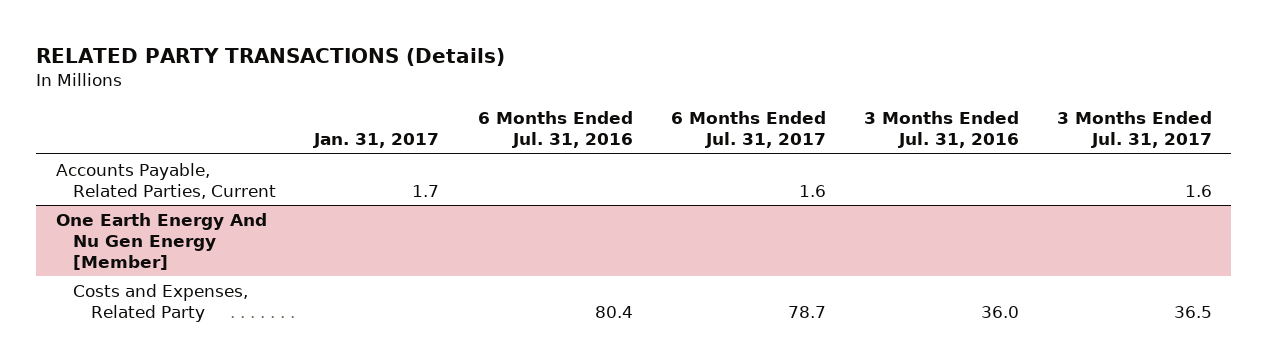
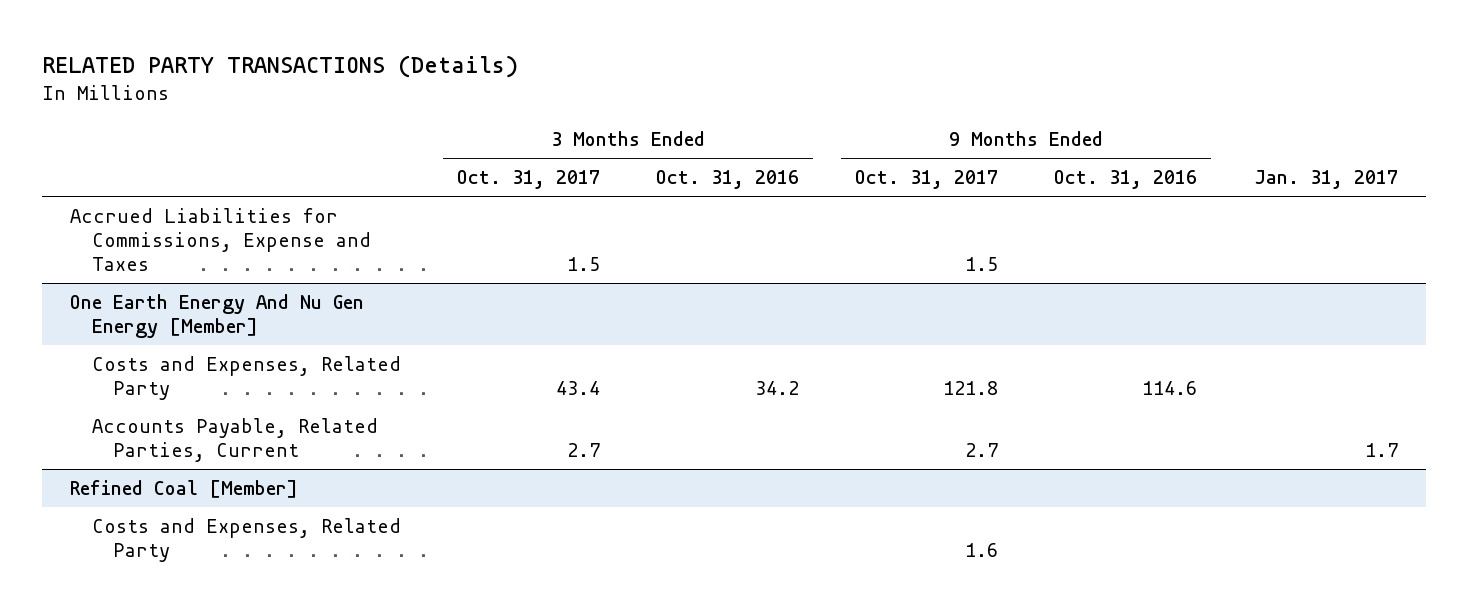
- | Jan. 31, 2017 | 6 Months Ended Jul. 31, 2016 | 6 Months Ended Jul. 31, 2017 | 3 Months Ended Jul. 31, 2016 | 3 Months Ended Jul. 31, 2017
+ | 3 Months Ended Oct. 31, 2017 | 3 Months Ended Oct. 31, 2016 | 9 Months Ended Oct. 31, 2017 | 9 Months Ended Oct. 31, 2016 | Jan. 31, 2017
- Accounts Payable, Related Parties, Current | 1.7 | | 1.6 | | 1.6
+ Accrued Liabilities for Commissions, Expense and Taxes | 1.5 | | 1.5 | |
@ One Earth Energy And Nu Gen Energy [Member]
+ Accounts Payable, Related Parties, Current | 2.7 | | 2.7 | | 1.7
+ Refined Coal [Member]
+ Costs and Expenses, Related Party | | | 1.6 | |

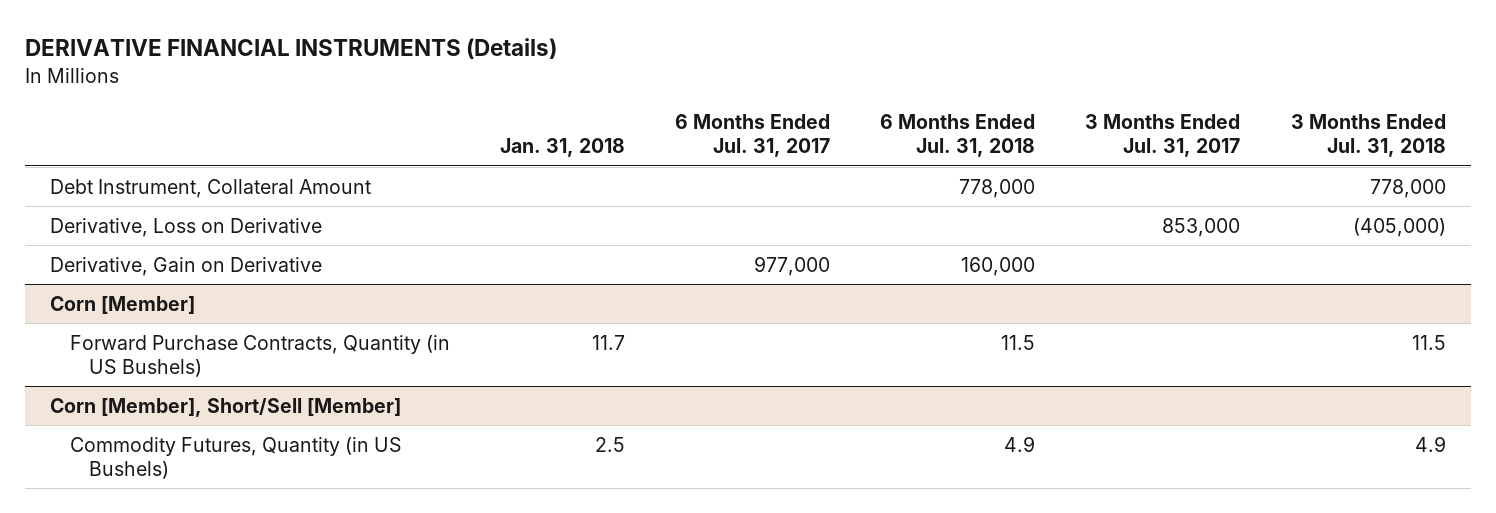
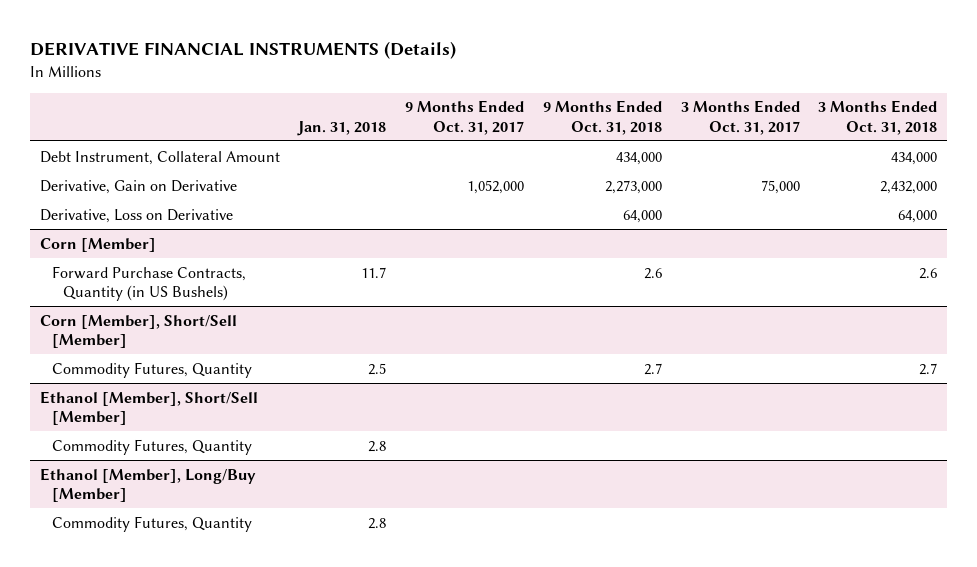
- | Jan. 31, 2018 | 6 Months Ended Jul. 31, 2017 | 6 Months Ended Jul. 31, 2018 | 3 Months Ended Jul. 31, 2017 | 3 Months Ended Jul. 31, 2018
+ | Jan. 31, 2018 | 9 Months Ended Oct. 31, 2017 | 9 Months Ended Oct. 31, 2018 | 3 Months Ended Oct. 31, 2017 | 3 Months Ended Oct. 31, 2018
moved down: Derivative, Loss on Derivative | | | 64,000 | | 64,000
@ Corn [Member], Short/Sell [Member]
- Commodity Futures, Quantity (in US Bushels) | 2.5 | | 4.9 | | 4.9
+ Commodity Futures, Quantity | 2.5 | | 2.7 | | 2.7
+ Ethanol [Member], Short/Sell [Member]
+ Commodity Futures, Quantity | 2.8 | | | |
+ Ethanol [Member], Long/Buy [Member]
+ Commodity Futures, Quantity | 2.8 | | | |

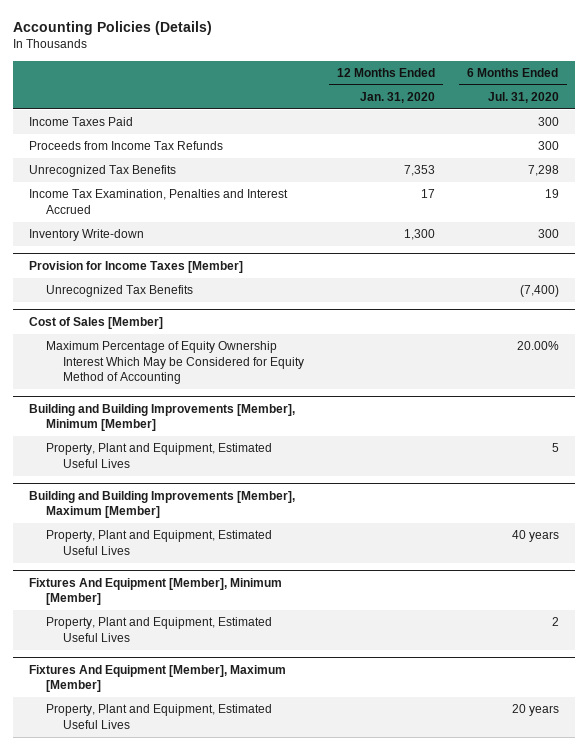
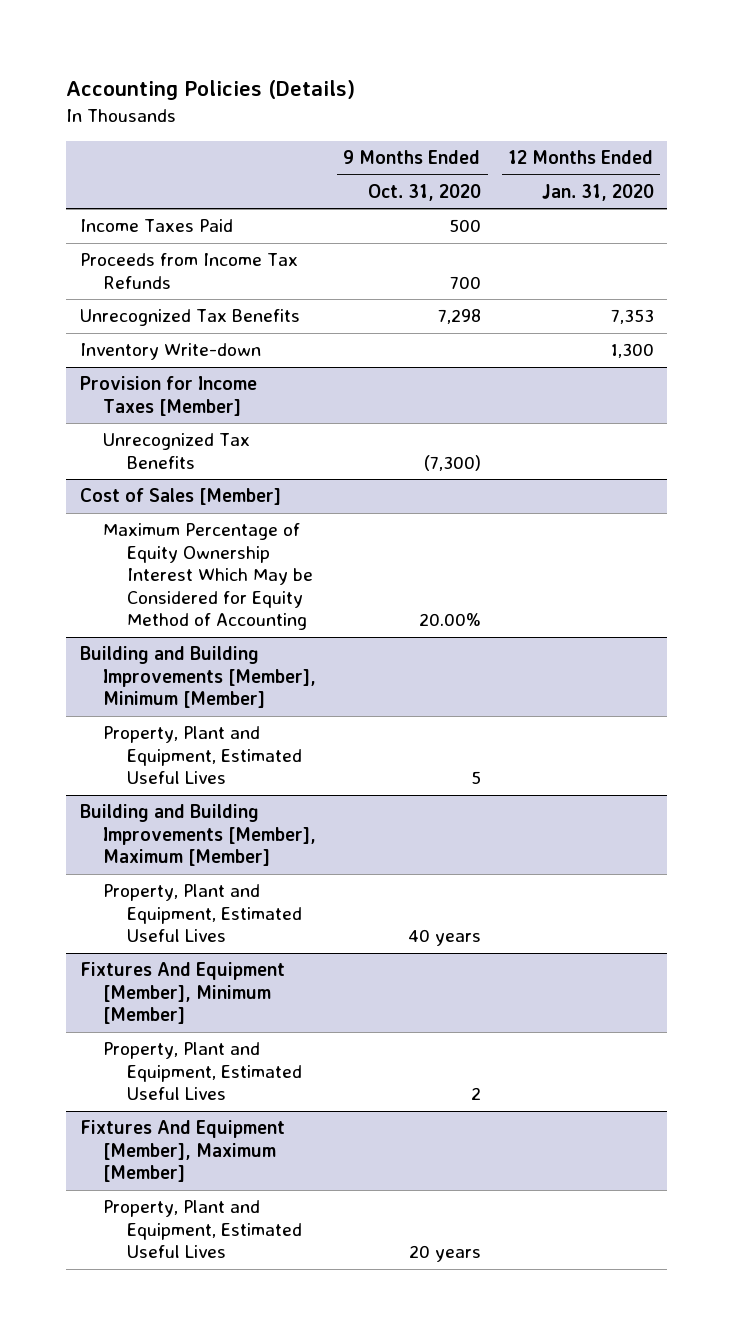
- | 12 Months Ended Jan. 31, 2020 | 6 Months Ended Jul. 31, 2020
+ | 9 Months Ended Oct. 31, 2020 | 12 Months Ended Jan. 31, 2020
- Income Tax Examination, Penalties and Interest Accrued | 17 | 19

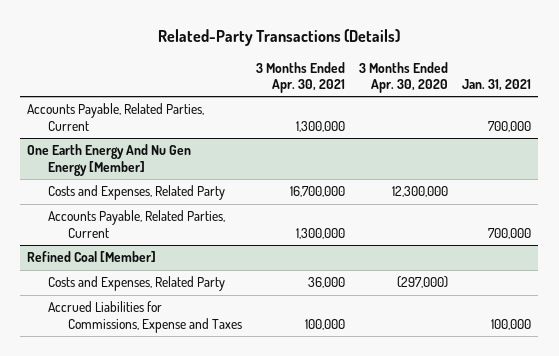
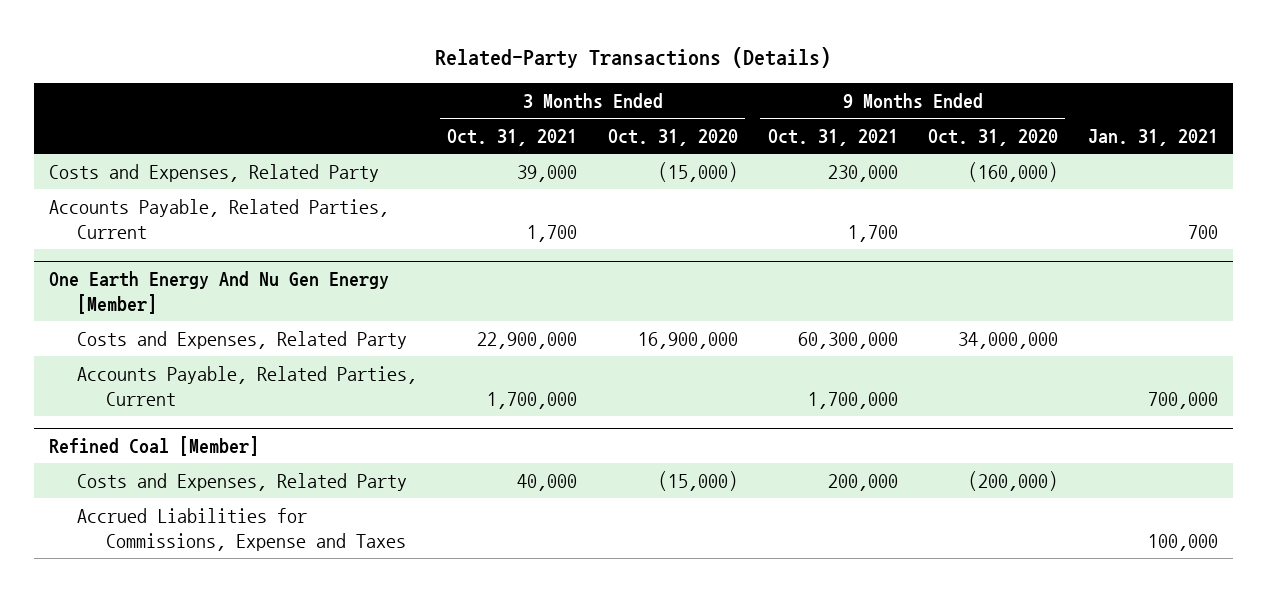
- | 3 Months Ended Apr. 30, 2021 | 3 Months Ended Apr. 30, 2020 | Jan. 31, 2021
+ | 3 Months Ended Oct. 31, 2021 | 3 Months Ended Oct. 31, 2020 | 9 Months Ended Oct. 31, 2021 | 9 Months Ended Oct. 31, 2020 | Jan. 31, 2021
- Accounts Payable, Related Parties, Current | 1,300,000 | | 700,000
+ Costs and Expenses, Related Party | 39,000 | (15,000) | 230,000 | (160,000) |
+ Accounts Payable, Related Parties, Current | 1,700 | | 1,700 | | 700

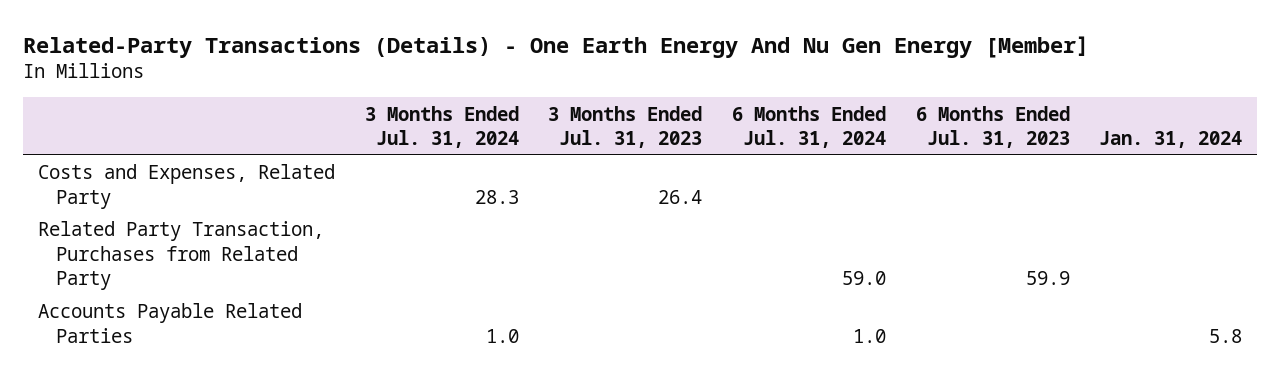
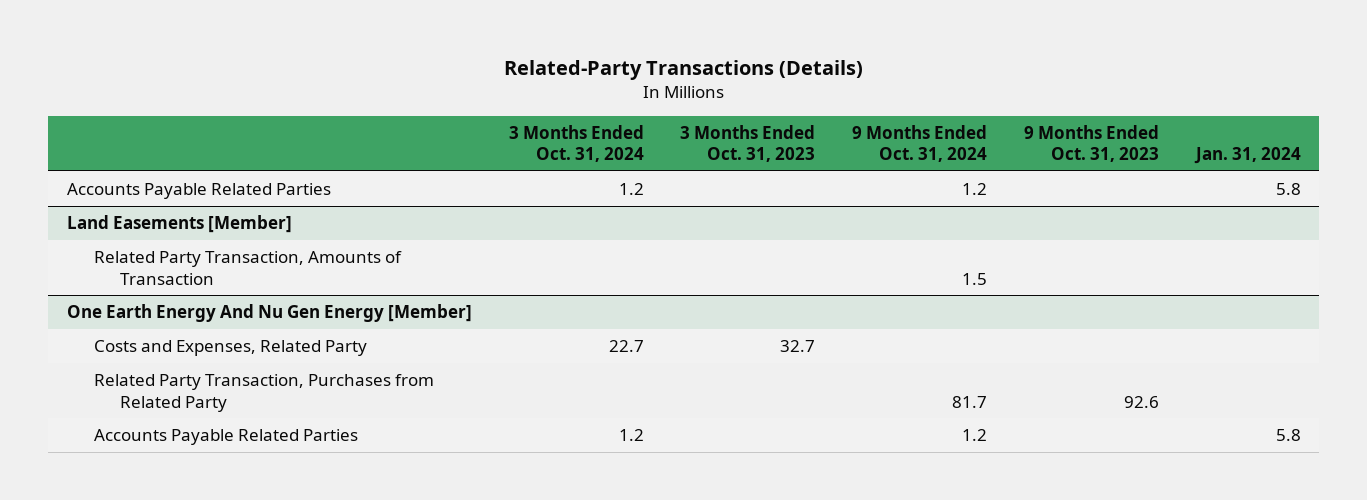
- Related-Party Transactions (Details) - One Earth Energy And Nu Gen Energy [Member]
+ Related-Party Transactions (Details)
- | 3 Months Ended Jul. 31, 2024 | 3 Months Ended Jul. 31, 2023 | 6 Months Ended Jul. 31, 2024 | 6 Months Ended Jul. 31, 2023 | Jan. 31, 2024
+ | 3 Months Ended Oct. 31, 2024 | 3 Months Ended Oct. 31, 2023 | 9 Months Ended Oct. 31, 2024 | 9 Months Ended Oct. 31, 2023 | Jan. 31, 2024
- Costs and Expenses, Related Party | 28.3 | 26.4 | | |
- Related Party Transaction, Purchases from Related Party | | | 59.0 | 59.9 |
+ Land Easements [Member]
+ Related Party Transaction, Amounts of Transaction | | | 1.5 | |
+ One Earth Energy And Nu Gen Energy [Member]
+ Costs and Expenses, Related Party | 22.7 | 32.7 | | |
+ Related Party Transaction, Purchases from Related Party | | | 81.7 | 92.6 |
+ Accounts Payable Related Parties | 1.2 | | 1.2 | | 5.8

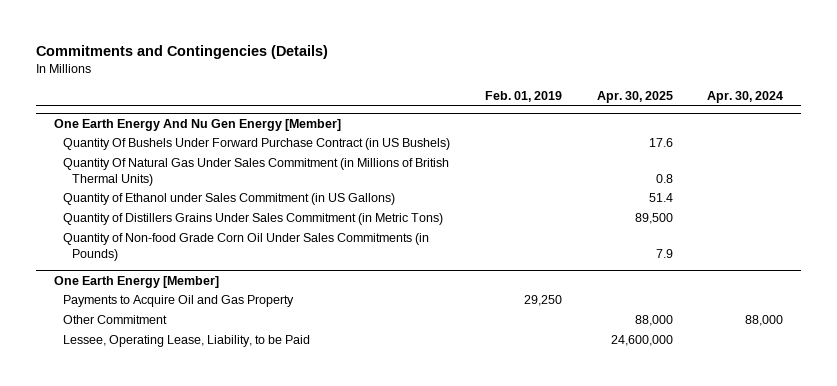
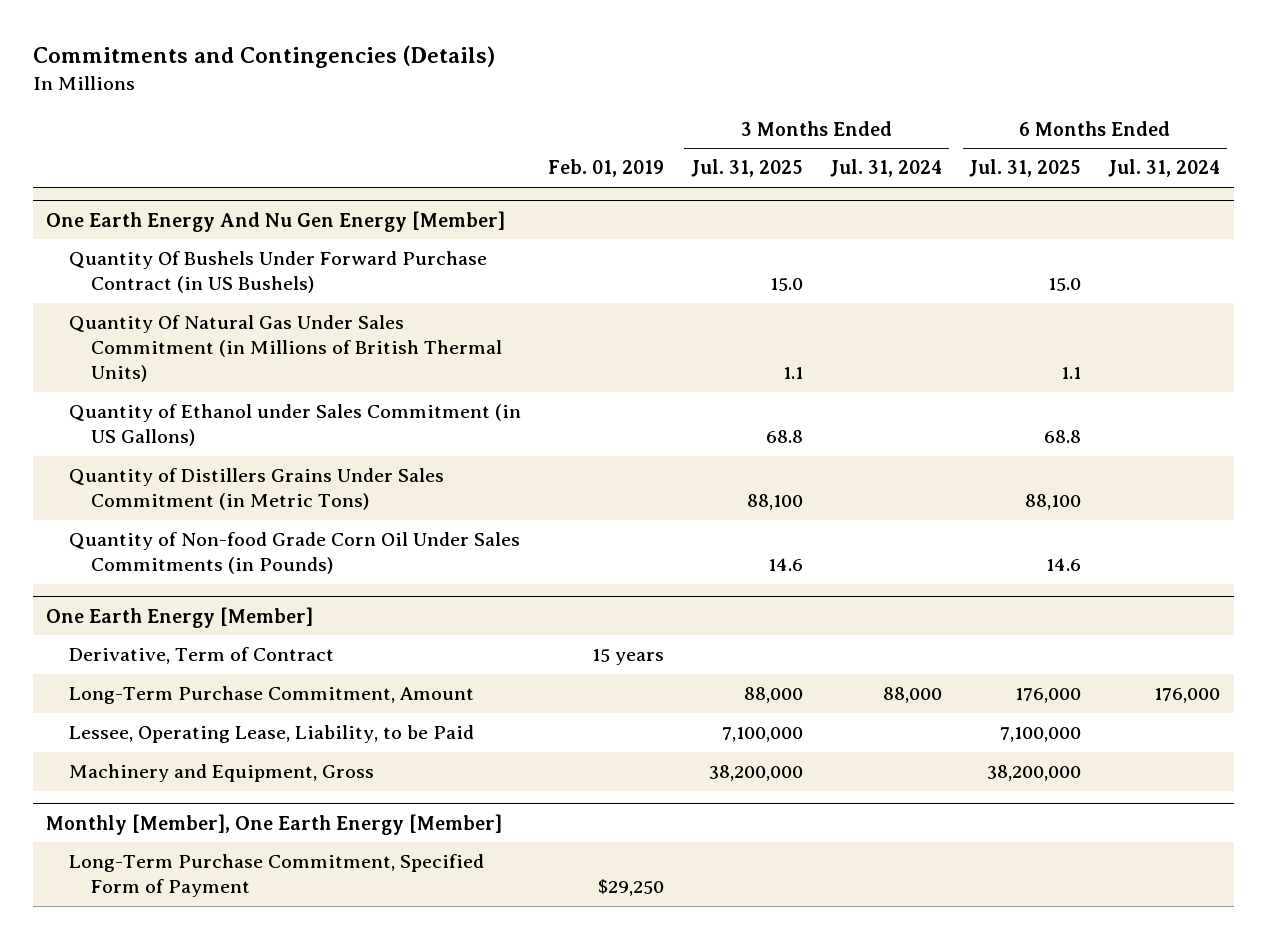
- | Feb. 01, 2019 | Apr. 30, 2025 | Apr. 30, 2024
+ | Feb. 01, 2019 | 3 Months Ended Jul. 31, 2025 | 3 Months Ended Jul. 31, 2024 | 6 Months Ended Jul. 31, 2025 | 6 Months Ended Jul. 31, 2024
@ One Earth Energy [Member]
- Payments to Acquire Oil and Gas Property | 29,250 | |
- Other Commitment | | 88,000 | 88,000
+ Derivative, Term of Contract | 15 years | | | |
+ Long-Term Purchase Commitment, Amount | | 88,000 | 88,000 | 176,000 | 176,000
+ Machinery and Equipment, Gross | | 38,200,000 | | 38,200,000 |
+ Monthly [Member], One Earth Energy [Member]
+ Long-Term Purchase Commitment, Specified Form of Payment | $29,250 | | | |

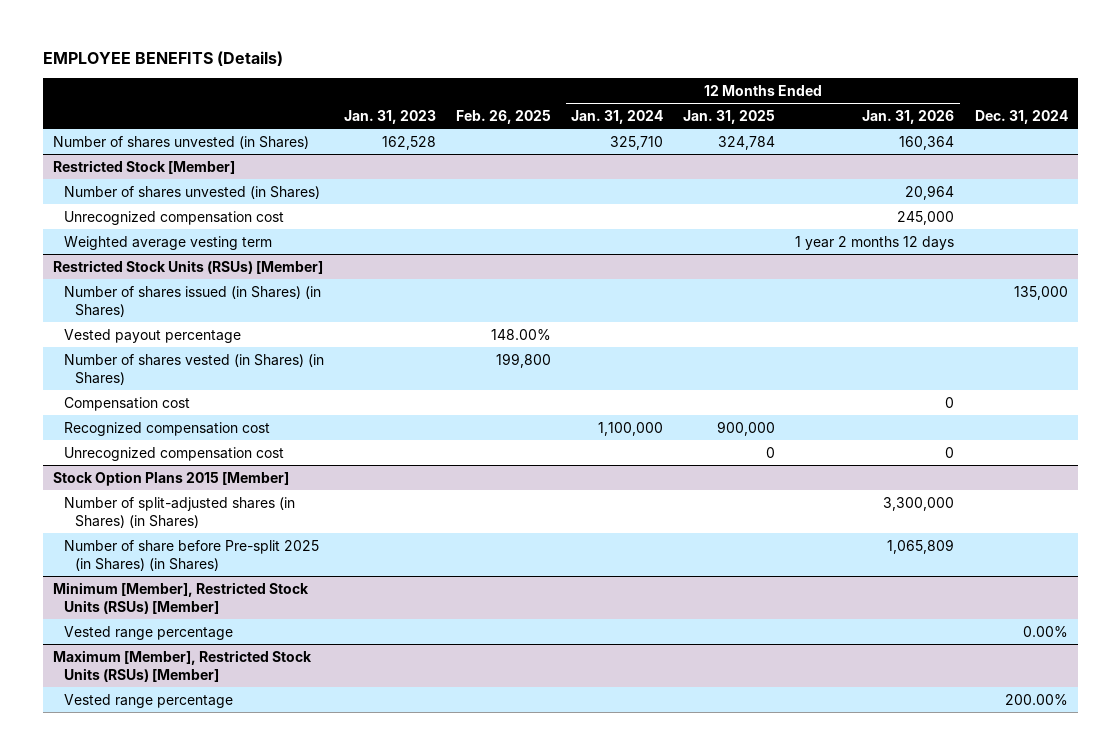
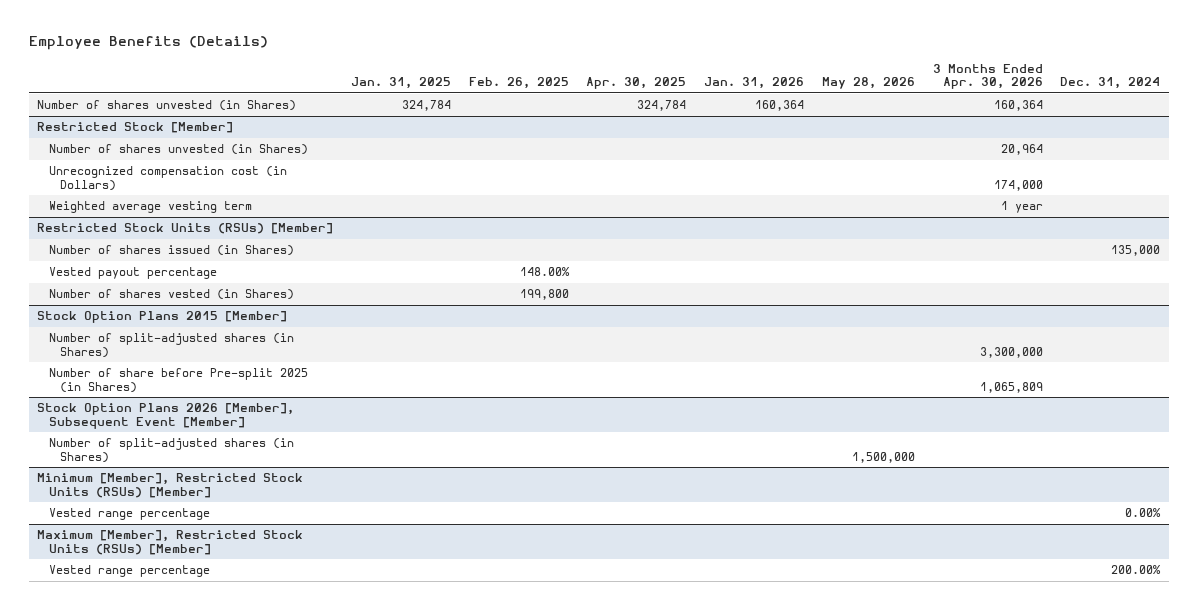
- EMPLOYEE BENEFITS (Details)
+ Employee Benefits (Details)
- | Jan. 31, 2023 | Feb. 26, 2025 | 12 Months Ended Jan. 31, 2024 | 12 Months Ended Jan. 31, 2025 | 12 Months Ended Jan. 31, 2026 | Dec. 31, 2024
+ | Jan. 31, 2025 | Feb. 26, 2025 | Apr. 30, 2025 | Jan. 31, 2026 | May 28, 2026 | 3 Months Ended Apr. 30, 2026 | Dec. 31, 2024
@ Restricted Stock [Member]
- Unrecognized compensation cost | | | | | 245,000 |
+ Unrecognized compensation cost (in Dollars) | | | | | | 174,000 |
@ Restricted Stock Units (RSUs) [Member]
- Number of shares issued (in Shares) (in Shares) | | | | | | 135,000
+ Number of shares issued (in Shares) | | | | | | | 135,000
- Number of shares vested (in Shares) (in Shares) | | 199,800 | | | |
- Compensation cost | | | | | 0 |
- Recognized compensation cost | | | 1,100,000 | 900,000 | |
- Unrecognized compensation cost | | | | 0 | 0 |
+ Number of shares vested (in Shares) | | 199,800 | | | | |
@ Stock Option Plans 2015 [Member]
- Number of split-adjusted shares (in Shares) (in Shares) | | | | | 3,300,000 |
- Number of share before Pre-split 2025 (in Shares) (in Shares) | | | | | 1,065,809 |
+ Number of split-adjusted shares (in Shares) | | | | | | 3,300,000 |
+ Number of share before Pre-split 2025 (in Shares) | | | | | | 1,065,809 |
+ Stock Option Plans 2026 [Member], Subsequent Event [Member]
+ Number of split-adjusted shares (in Shares) | | | | | 1,500,000 | |

